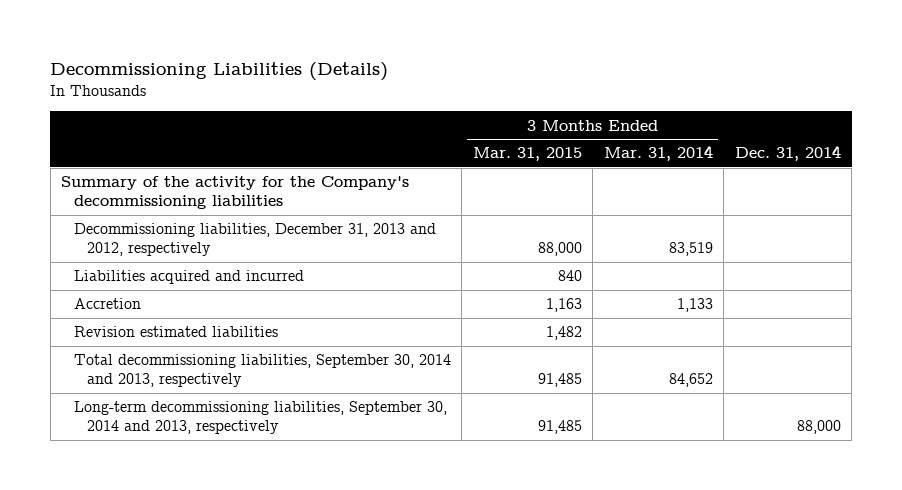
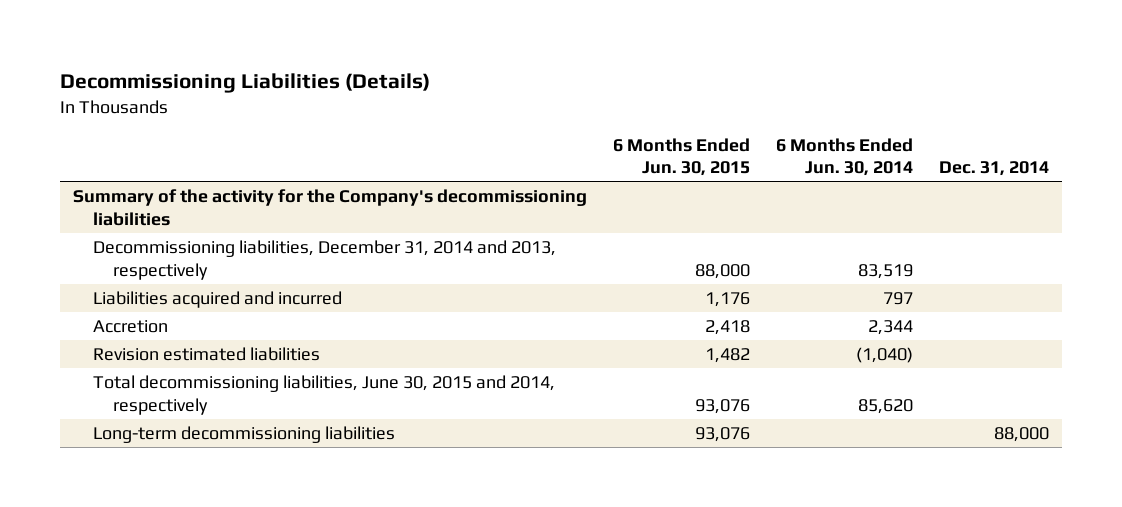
- | 3 Months Ended Mar. 31, 2015 | 3 Months Ended Mar. 31, 2014 | Dec. 31, 2014
+ | 6 Months Ended Jun. 30, 2015 | 6 Months Ended Jun. 30, 2014 | Dec. 31, 2014
- Decommissioning liabilities, December 31, 2013 and 2012, respectively | 88,000 | 83,519 |
+ Decommissioning liabilities, December 31, 2014 and 2013, respectively | 88,000 | 83,519 |
- Total decommissioning liabilities, September 30, 2014 and 2013, respectively | 91,485 | 84,652 |
- Long-term decommissioning liabilities, September 30, 2014 and 2013, respectively | 91,485 | | 88,000
+ Total decommissioning liabilities, June 30, 2015 and 2014, respectively | 93,076 | 85,620 |
+ Long-term decommissioning liabilities | 93,076 | | 88,000

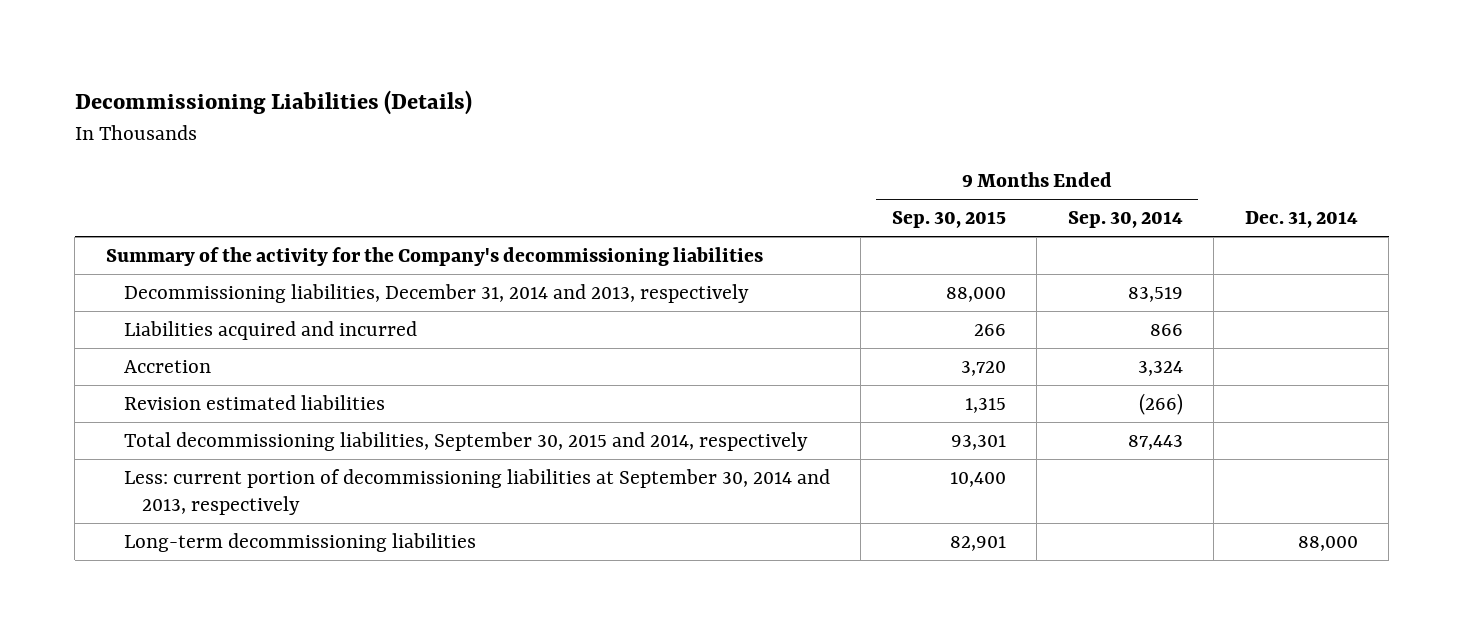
- | 6 Months Ended Jun. 30, 2015 | 6 Months Ended Jun. 30, 2014 | Dec. 31, 2014
+ | 9 Months Ended Sep. 30, 2015 | 9 Months Ended Sep. 30, 2014 | Dec. 31, 2014
- Total decommissioning liabilities, June 30, 2015 and 2014, respectively | 93,076 | 85,620 |
+ Total decommissioning liabilities, September 30, 2015 and 2014, respectively | 93,301 | 87,443 |
+ Less: current portion of decommissioning liabilities at September 30, 2014 and 2013, respectively | 10,400 | |

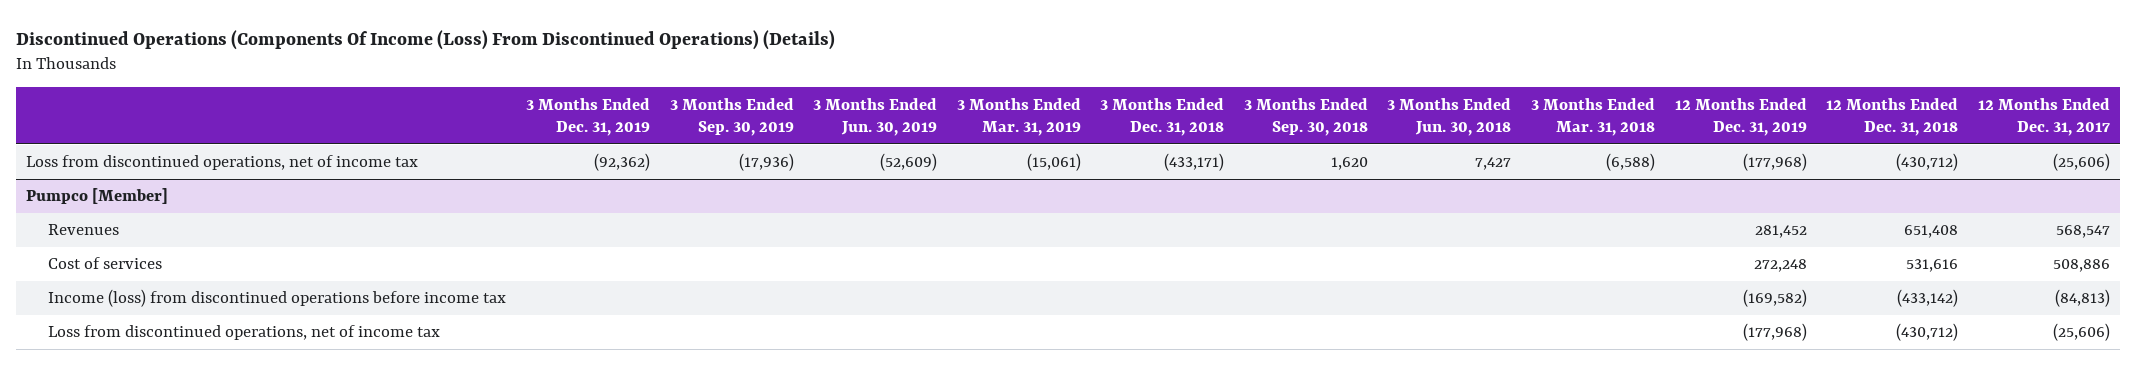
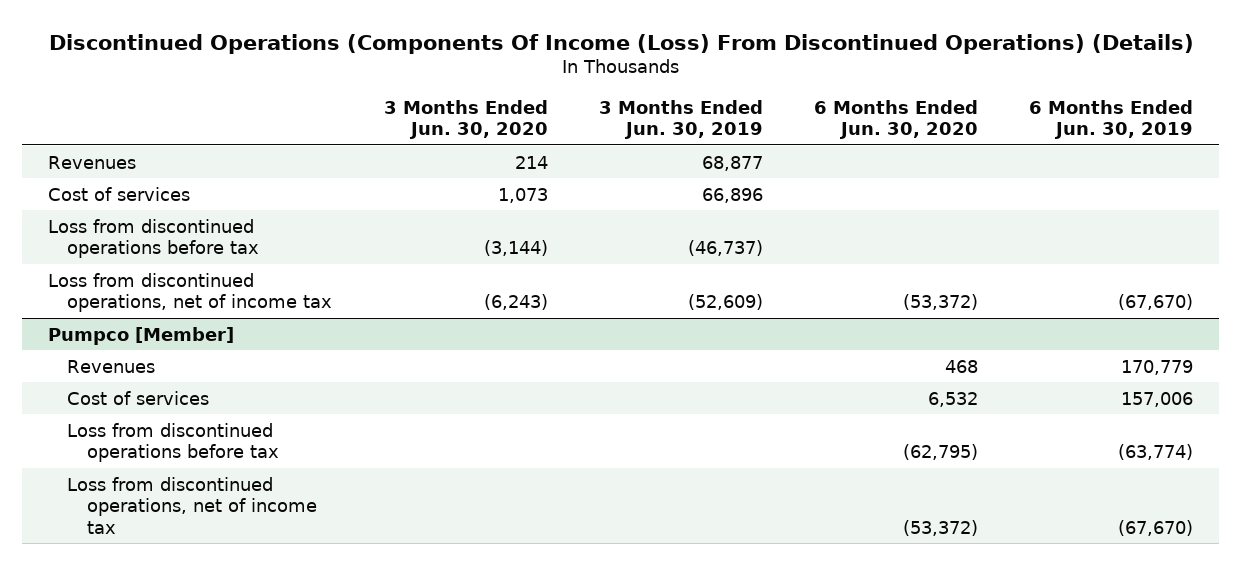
- | 3 Months Ended Dec. 31, 2019 | 3 Months Ended Sep. 30, 2019 | 3 Months Ended Jun. 30, 2019 | 3 Months Ended Mar. 31, 2019 | 3 Months Ended Dec. 31, 2018 | 3 Months Ended Sep. 30, 2018 | 3 Months Ended Jun. 30, 2018 | 3 Months Ended Mar. 31, 2018 | 12 Months Ended Dec. 31, 2019 | 12 Months Ended Dec. 31, 2018 | 12 Months Ended Dec. 31, 2017
+ | 3 Months Ended Jun. 30, 2020 | 3 Months Ended Jun. 30, 2019 | 6 Months Ended Jun. 30, 2020 | 6 Months Ended Jun. 30, 2019
+ Revenues | 214 | 68,877 | |
+ Cost of services | 1,073 | 66,896 | |
+ Loss from discontinued operations before tax | (3,144) | (46,737) | |
@ Pumpco [Member]
- Income (loss) from discontinued operations before income tax | | | | | | | | | (169,582) | (433,142) | (84,813)
+ Loss from discontinued operations before tax | | | (62,795) | (63,774)

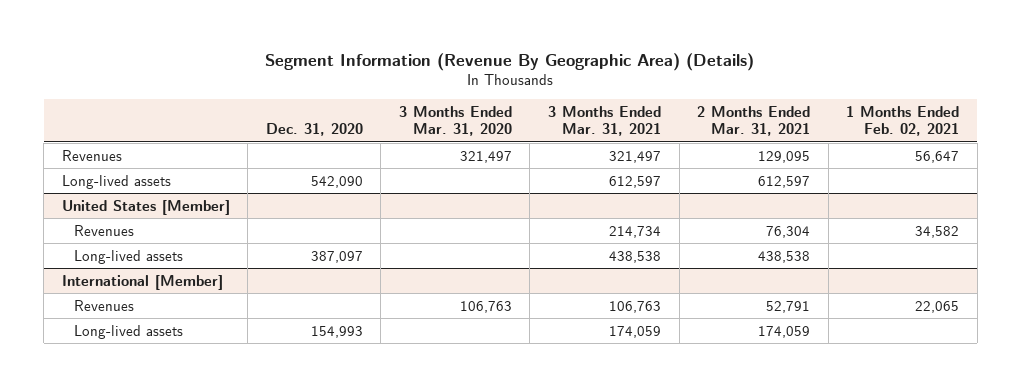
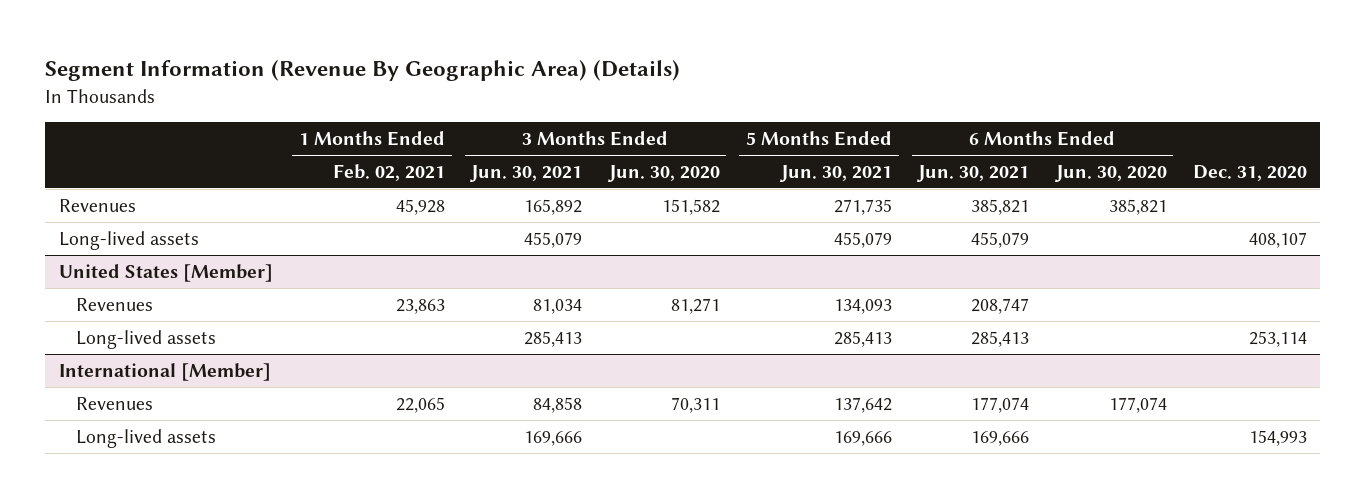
- | Dec. 31, 2020 | 3 Months Ended Mar. 31, 2020 | 3 Months Ended Mar. 31, 2021 | 2 Months Ended Mar. 31, 2021 | 1 Months Ended Feb. 02, 2021
+ | 1 Months Ended Feb. 02, 2021 | 3 Months Ended Jun. 30, 2021 | 3 Months Ended Jun. 30, 2020 | 5 Months Ended Jun. 30, 2021 | 6 Months Ended Jun. 30, 2021 | 6 Months Ended Jun. 30, 2020 | Dec. 31, 2020
- Revenues | | 321,497 | 321,497 | 129,095 | 56,647
- Long-lived assets | 542,090 | | 612,597 | 612,597 |
+ Revenues | 45,928 | 165,892 | 151,582 | 271,735 | 385,821 | 385,821 |
+ Long-lived assets | | 455,079 | | 455,079 | 455,079 | | 408,107
@ United States [Member]
- Revenues | | | 214,734 | 76,304 | 34,582
- Long-lived assets | 387,097 | | 438,538 | 438,538 |
+ Revenues | 23,863 | 81,034 | 81,271 | 134,093 | 208,747 | |
+ Long-lived assets | | 285,413 | | 285,413 | 285,413 | | 253,114

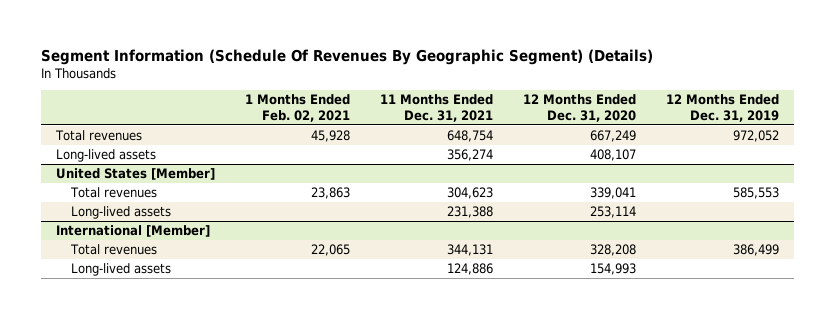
- Segment Information (Revenue By Geographic Area) (Details)
+ Segment Information (Schedule Of Revenues By Geographic Segment) (Details)
- | 1 Months Ended Feb. 02, 2021 | 3 Months Ended Jun. 30, 2021 | 3 Months Ended Jun. 30, 2020 | 5 Months Ended Jun. 30, 2021 | 6 Months Ended Jun. 30, 2021 | 6 Months Ended Jun. 30, 2020 | Dec. 31, 2020
+ | 1 Months Ended Feb. 02, 2021 | 11 Months Ended Dec. 31, 2021 | 12 Months Ended Dec. 31, 2020 | 12 Months Ended Dec. 31, 2019
- Revenues | 45,928 | 165,892 | 151,582 | 271,735 | 385,821 | 385,821 |
+ Total revenues | 45,928 | 648,754 | 667,249 | 972,052
@ United States [Member]
- Revenues | 23,863 | 81,034 | 81,271 | 134,093 | 208,747 | |
+ Total revenues | 23,863 | 304,623 | 339,041 | 585,553
@ International [Member]
- Revenues | 22,065 | 84,858 | 70,311 | 137,642 | 177,074 | 177,074 |
+ Total revenues | 22,065 | 344,131 | 328,208 | 386,499

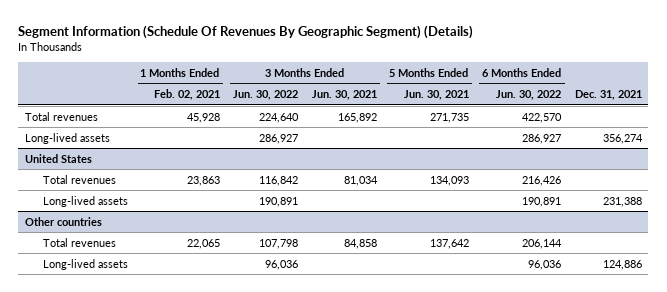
- | 1 Months Ended Feb. 02, 2021 | 11 Months Ended Dec. 31, 2021 | 12 Months Ended Dec. 31, 2020 | 12 Months Ended Dec. 31, 2019
+ | 1 Months Ended Feb. 02, 2021 | 3 Months Ended Jun. 30, 2022 | 3 Months Ended Jun. 30, 2021 | 5 Months Ended Jun. 30, 2021 | 6 Months Ended Jun. 30, 2022 | Dec. 31, 2021
- United States [Member]
+ United States
- International [Member]
+ Other countries

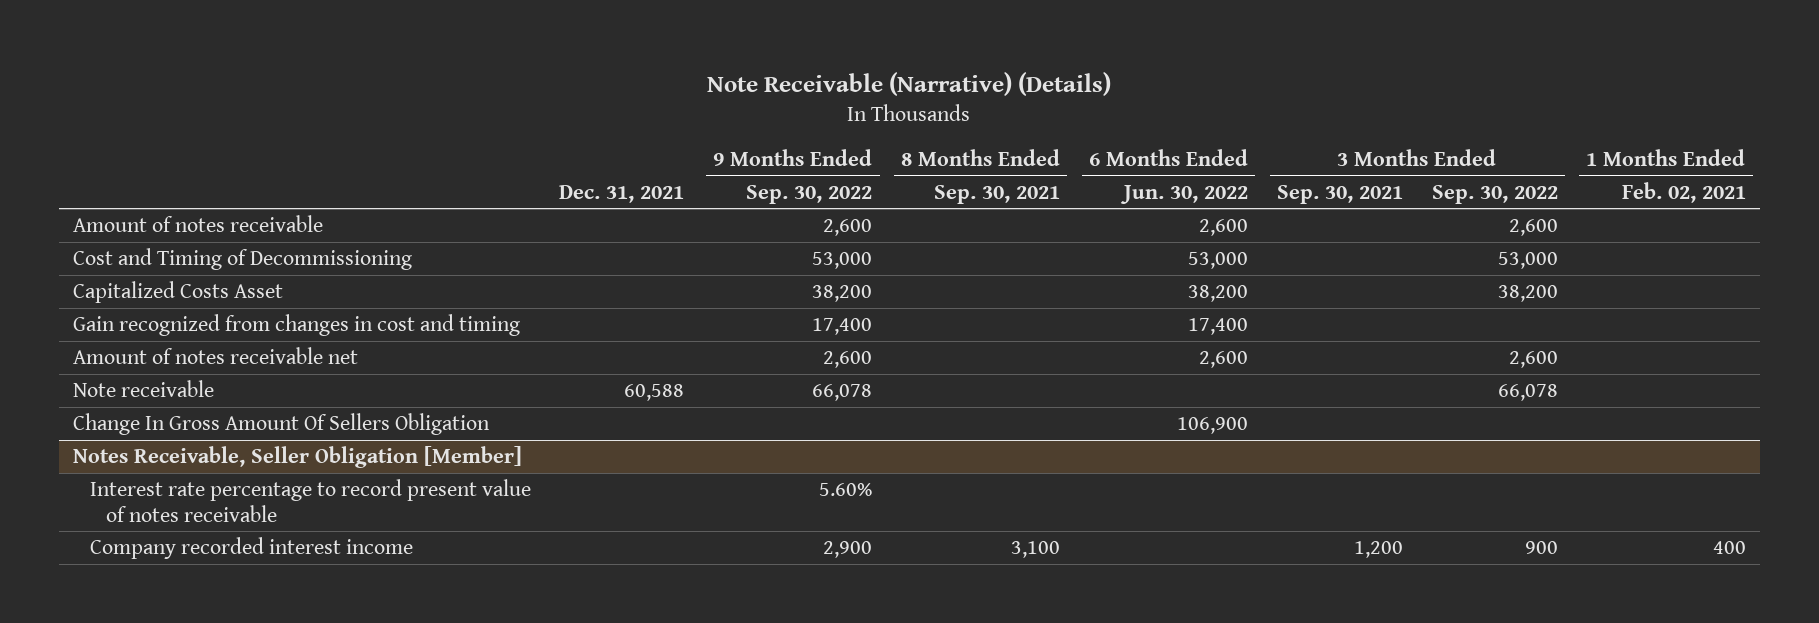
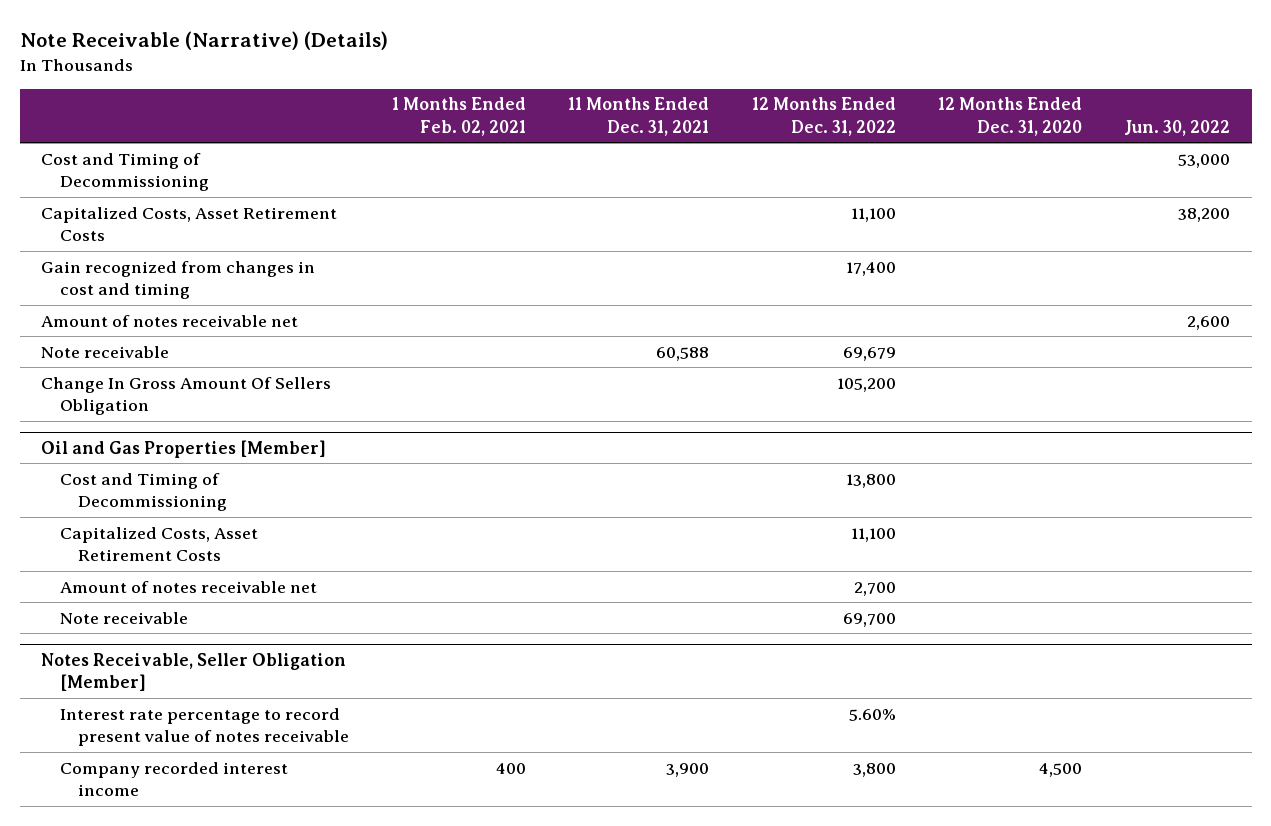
- | Dec. 31, 2021 | 9 Months Ended Sep. 30, 2022 | 8 Months Ended Sep. 30, 2021 | 6 Months Ended Jun. 30, 2022 | 3 Months Ended Sep. 30, 2021 | 3 Months Ended Sep. 30, 2022 | 1 Months Ended Feb. 02, 2021
+ | 1 Months Ended Feb. 02, 2021 | 11 Months Ended Dec. 31, 2021 | 12 Months Ended Dec. 31, 2022 | 12 Months Ended Dec. 31, 2020 | Jun. 30, 2022
- Amount of notes receivable | | 2,600 | | 2,600 | | 2,600 |
- Capitalized Costs Asset | | 38,200 | | 38,200 | | 38,200 |
+ Capitalized Costs, Asset Retirement Costs | | | 11,100 | | 38,200
+ Oil and Gas Properties [Member]
+ Cost and Timing of Decommissioning | | | 13,800 | |
+ Capitalized Costs, Asset Retirement Costs | | | 11,100 | |
+ Amount of notes receivable net | | | 2,700 | |
+ Note receivable | | | 69,700 | |

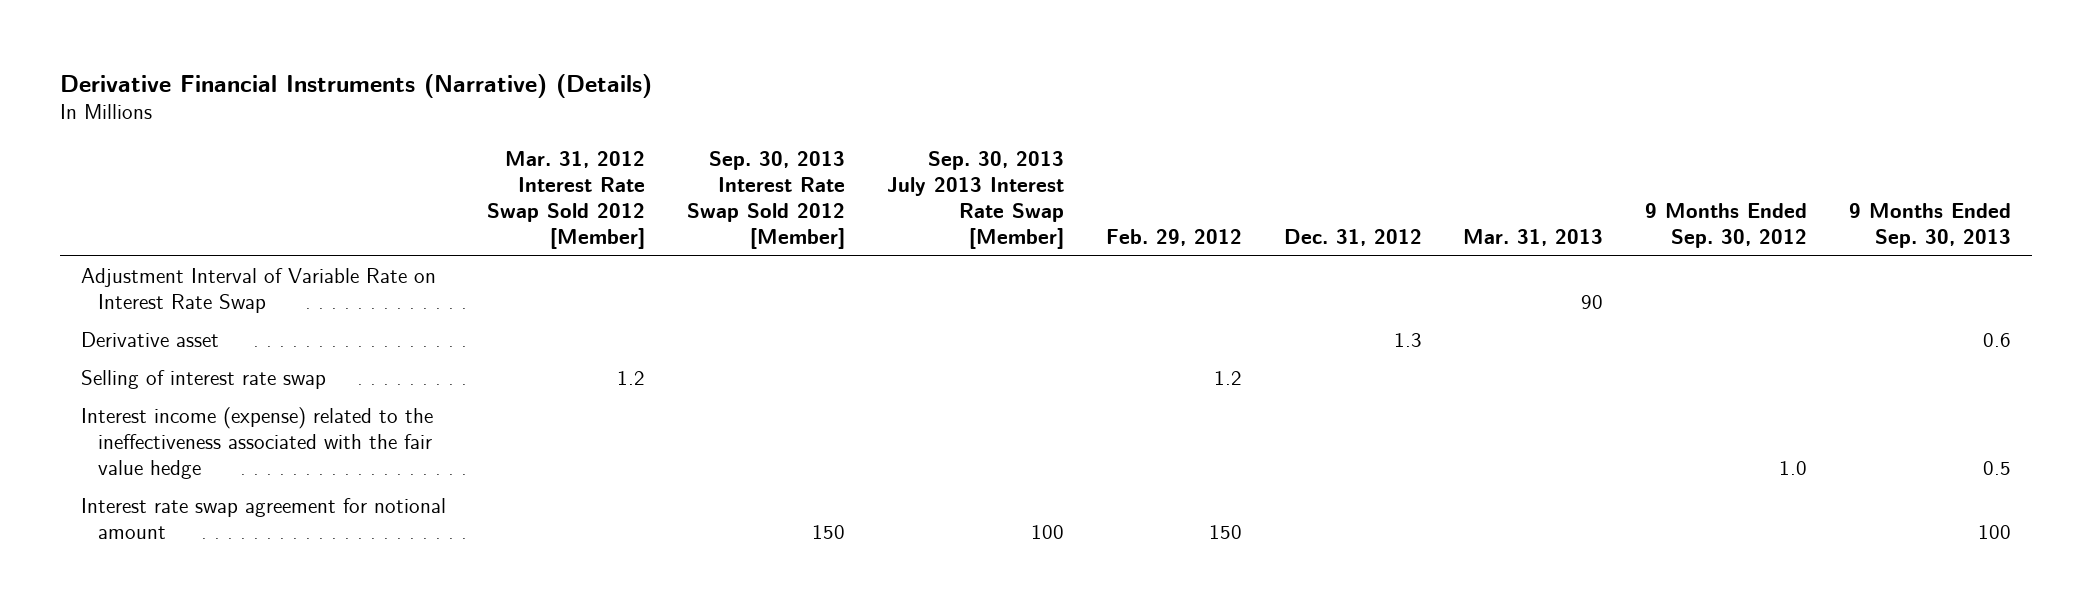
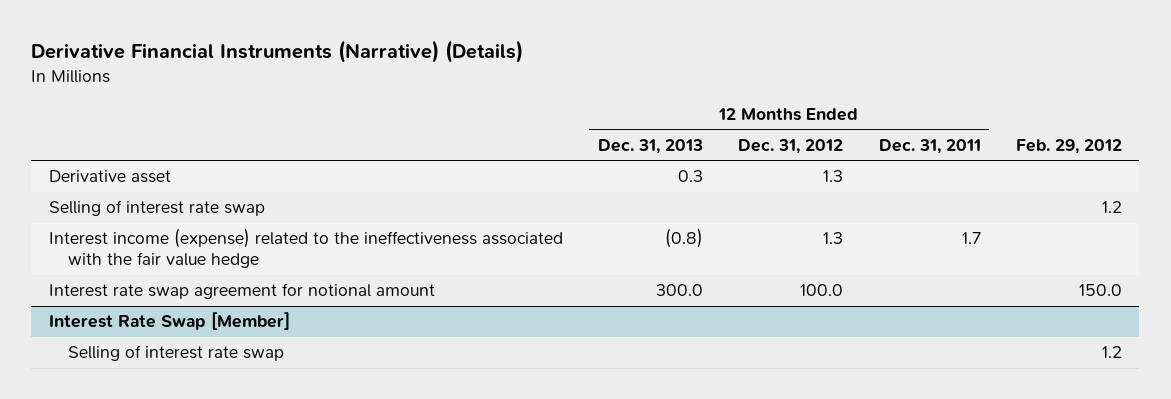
- | Mar. 31, 2012 Interest Rate Swap Sold 2012 [Member] | Sep. 30, 2013 Interest Rate Swap Sold 2012 [Member] | Sep. 30, 2013 July 2013 Interest Rate Swap [Member] | Feb. 29, 2012 | Dec. 31, 2012 | Mar. 31, 2013 | 9 Months Ended Sep. 30, 2012 | 9 Months Ended Sep. 30, 2013
+ | 12 Months Ended Dec. 31, 2013 | 12 Months Ended Dec. 31, 2012 | 12 Months Ended Dec. 31, 2011 | Feb. 29, 2012
- Adjustment Interval of Variable Rate on Interest Rate Swap | | | | | | 90 | |
- Interest rate swap agreement for notional amount | | 150 | 100 | 150 | | | | 100
+ Interest rate swap agreement for notional amount | 300.0 | 100.0 | | 150.0
+ Interest Rate Swap [Member]
+ Selling of interest rate swap | | | | 1.2

